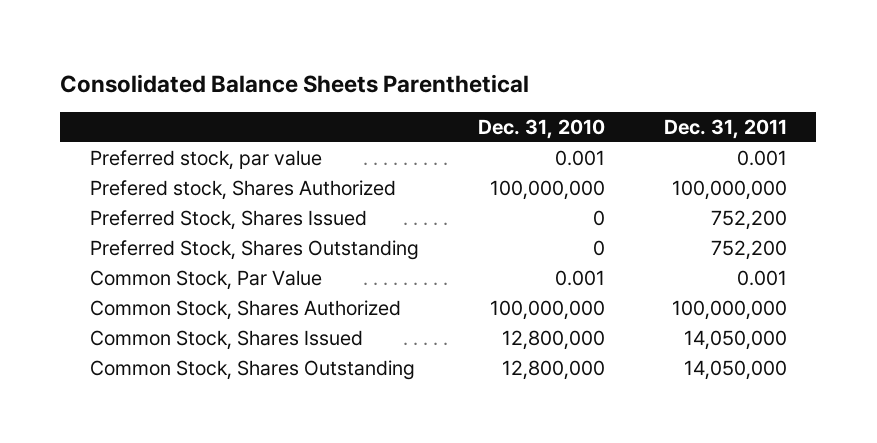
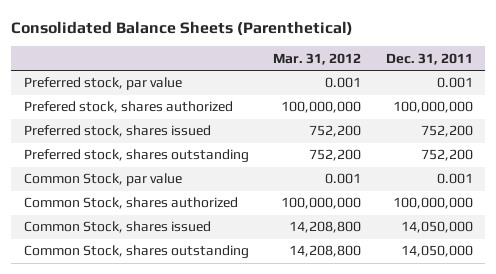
- Consolidated Balance Sheets Parenthetical
+ Consolidated Balance Sheets (Parenthetical)
- | Dec. 31, 2010 | Dec. 31, 2011
+ | Mar. 31, 2012 | Dec. 31, 2011
- Prefered stock, Shares Authorized | 100,000,000 | 100,000,000
- Preferred Stock, Shares Issued | 0 | 752,200
- Preferred Stock, Shares Outstanding | 0 | 752,200
- Common Stock, Par Value | 0.001 | 0.001
- Common Stock, Shares Authorized | 100,000,000 | 100,000,000
- Common Stock, Shares Issued | 12,800,000 | 14,050,000
- Common Stock, Shares Outstanding | 12,800,000 | 14,050,000
+ Prefered stock, shares authorized | 100,000,000 | 100,000,000
+ Preferred stock, shares issued | 752,200 | 752,200
+ Preferred stock, shares outstanding | 752,200 | 752,200
+ Common Stock, par value | 0.001 | 0.001
+ Common Stock, shares authorized | 100,000,000 | 100,000,000
+ Common Stock, shares issued | 14,208,800 | 14,050,000
+ Common Stock, shares outstanding | 14,208,800 | 14,050,000

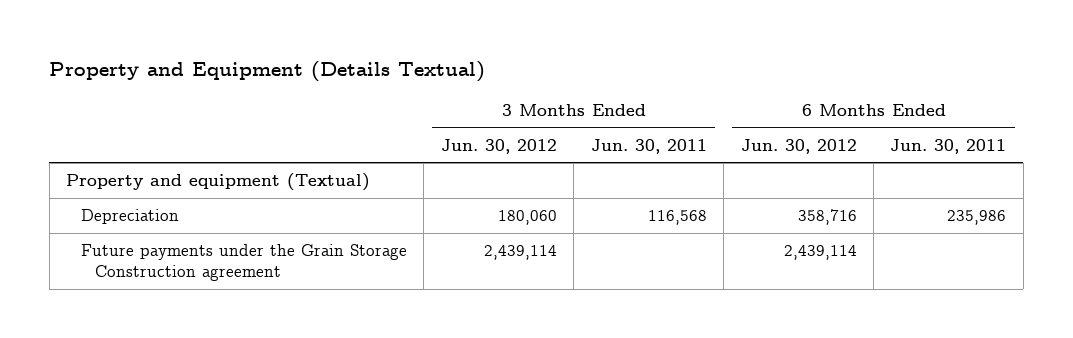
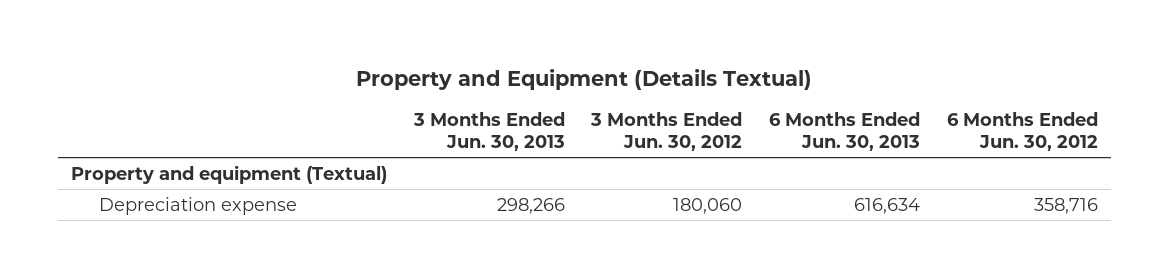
- | 3 Months Ended Jun. 30, 2012 | 3 Months Ended Jun. 30, 2011 | 6 Months Ended Jun. 30, 2012 | 6 Months Ended Jun. 30, 2011
+ | 3 Months Ended Jun. 30, 2013 | 3 Months Ended Jun. 30, 2012 | 6 Months Ended Jun. 30, 2013 | 6 Months Ended Jun. 30, 2012
- Depreciation | 180,060 | 116,568 | 358,716 | 235,986
- Future payments under the Grain Storage Construction agreement | 2,439,114 | | 2,439,114 |
+ Depreciation expense | 298,266 | 180,060 | 616,634 | 358,716

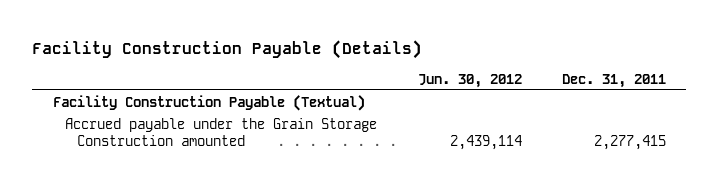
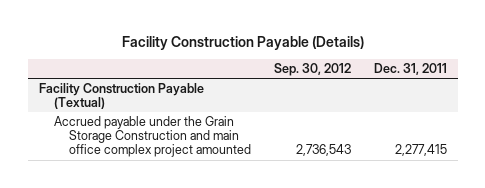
- | Jun. 30, 2012 | Dec. 31, 2011
+ | Sep. 30, 2012 | Dec. 31, 2011
- Accrued payable under the Grain Storage Construction amounted | 2,439,114 | 2,277,415
+ Accrued payable under the Grain Storage Construction and main office complex project amounted | 2,736,543 | 2,277,415

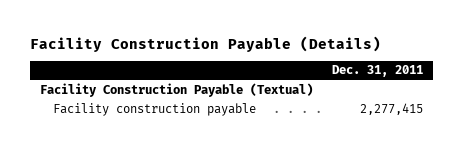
- | Sep. 30, 2012 | Dec. 31, 2011
+ | Dec. 31, 2011
- Accrued payable under the Grain Storage Construction and main office complex project amounted | 2,736,543 | 2,277,415
+ Facility construction payable | 2,277,415

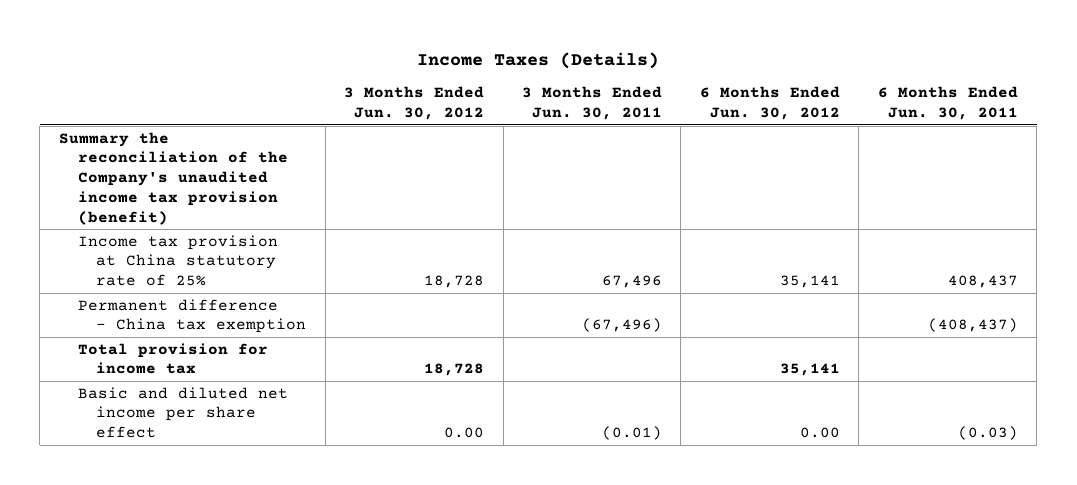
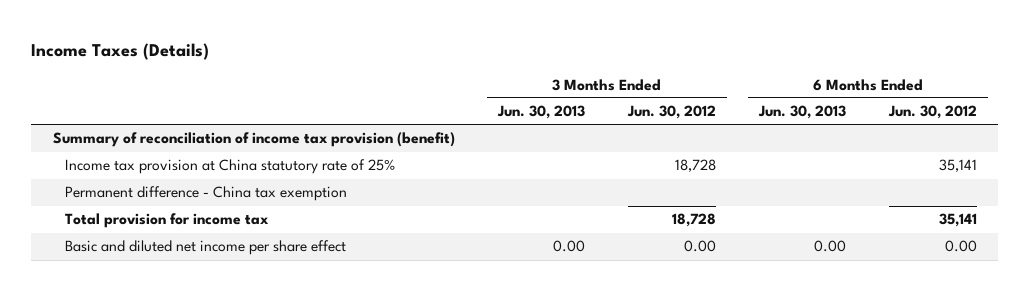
- | 3 Months Ended Jun. 30, 2012 | 3 Months Ended Jun. 30, 2011 | 6 Months Ended Jun. 30, 2012 | 6 Months Ended Jun. 30, 2011
+ | 3 Months Ended Jun. 30, 2013 | 3 Months Ended Jun. 30, 2012 | 6 Months Ended Jun. 30, 2013 | 6 Months Ended Jun. 30, 2012
- Summary the reconciliation of the Company's unaudited income tax provision (benefit)
+ Summary of reconciliation of income tax provision (benefit)

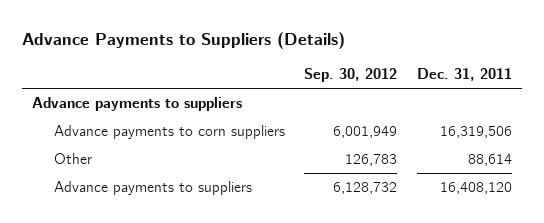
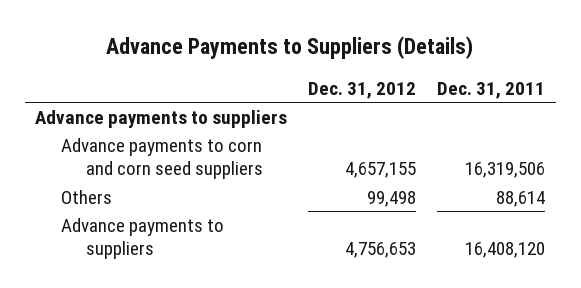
- | Sep. 30, 2012 | Dec. 31, 2011
+ | Dec. 31, 2012 | Dec. 31, 2011
- Advance payments to corn suppliers | 6,001,949 | 16,319,506
- Other | 126,783 | 88,614
+ Advance payments to corn and corn seed suppliers | 4,657,155 | 16,319,506
+ Others | 99,498 | 88,614

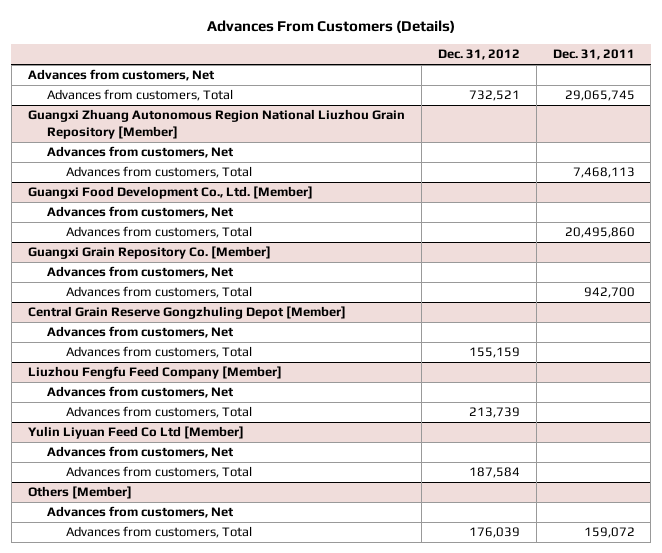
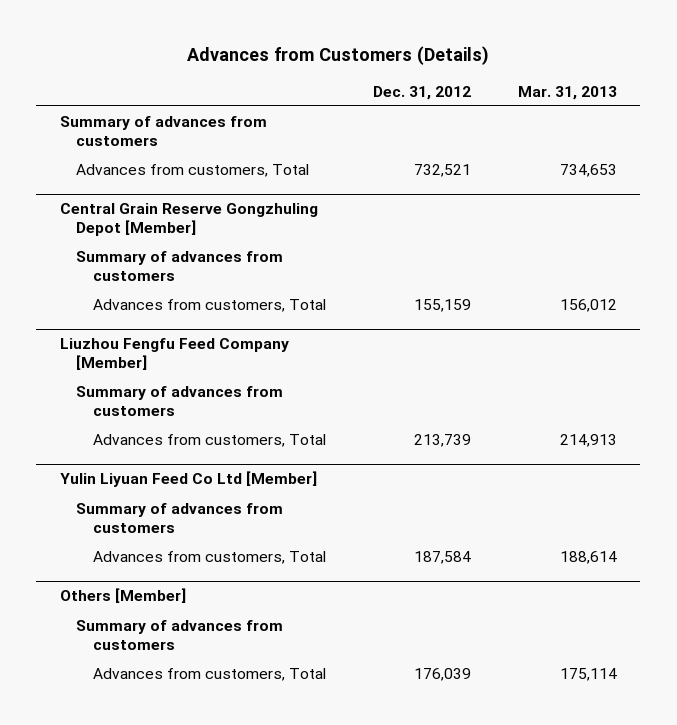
- Advances From Customers (Details)
+ Advances from Customers (Details)
- | Dec. 31, 2012 | Dec. 31, 2011
+ | Dec. 31, 2012 | Mar. 31, 2013
- Advances from customers, Net
+ Summary of advances from customers
- Guangxi Zhuang Autonomous Region National Liuzhou Grain Repository [Member]
- Advances from customers, Net
- Advances from customers, Total | | 7,468,113
- Guangxi Food Development Co., Ltd. [Member]
- Advances from customers, Net
- Advances from customers, Total | | 20,495,860
- Guangxi Grain Repository Co. [Member]
- Advances from customers, Net
- Advances from customers, Total | | 942,700
@ Central Grain Reserve Gongzhuling Depot [Member]
- Advances from customers, Net
+ Summary of advances from customers
@ Liuzhou Fengfu Feed Company [Member]
- Advances from customers, Net
+ Summary of advances from customers
@ Yulin Liyuan Feed Co Ltd [Member]
- Advances from customers, Net
+ Summary of advances from customers
@ Others [Member]
- Advances from customers, Net
+ Summary of advances from customers

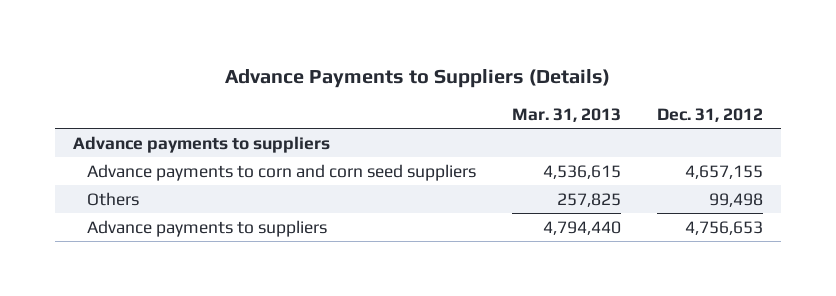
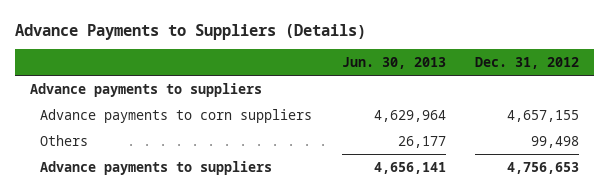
- | Mar. 31, 2013 | Dec. 31, 2012
+ | Jun. 30, 2013 | Dec. 31, 2012
- Advance payments to corn and corn seed suppliers | 4,536,615 | 4,657,155
+ Advance payments to corn suppliers | 4,629,964 | 4,657,155

